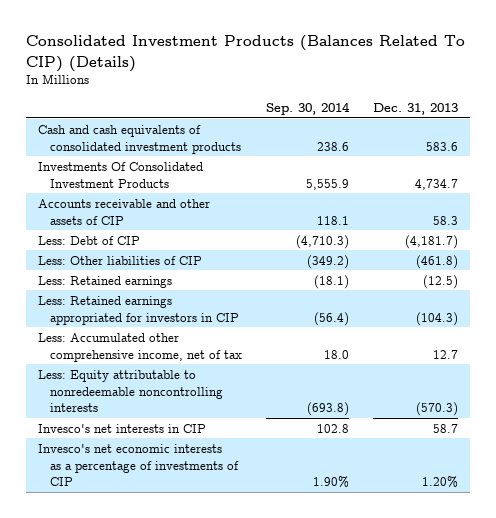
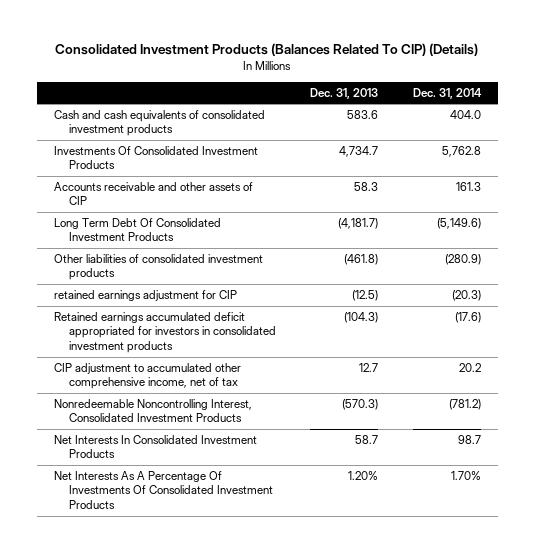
- | Sep. 30, 2014 | Dec. 31, 2013
+ | Dec. 31, 2013 | Dec. 31, 2014
- Less: Debt of CIP | (4,710.3) | (4,181.7)
- Less: Other liabilities of CIP | (349.2) | (461.8)
- Less: Retained earnings | (18.1) | (12.5)
- Less: Retained earnings appropriated for investors in CIP | (56.4) | (104.3)
- Less: Accumulated other comprehensive income, net of tax | 18.0 | 12.7
- Less: Equity attributable to nonredeemable noncontrolling interests | (693.8) | (570.3)
- Invesco's net interests in CIP | 102.8 | 58.7
- Invesco's net economic interests as a percentage of investments of CIP | 1.90% | 1.20%
+ Long Term Debt Of Consolidated Investment Products | (4,181.7) | (5,149.6)
+ Other liabilities of consolidated investment products | (461.8) | (280.9)
+ retained earnings adjustment for CIP | (12.5) | (20.3)
+ Retained earnings accumulated deficit appropriated for investors in consolidated investment products | (104.3) | (17.6)
+ CIP adjustment to accumulated other comprehensive income, net of tax | 12.7 | 20.2
+ Nonredeemable Noncontrolling Interest, Consolidated Investment Products | (570.3) | (781.2)
+ Net Interests In Consolidated Investment Products | 58.7 | 98.7
+ Net Interests As A Percentage Of Investments Of Consolidated Investment Products | 1.20% | 1.70%

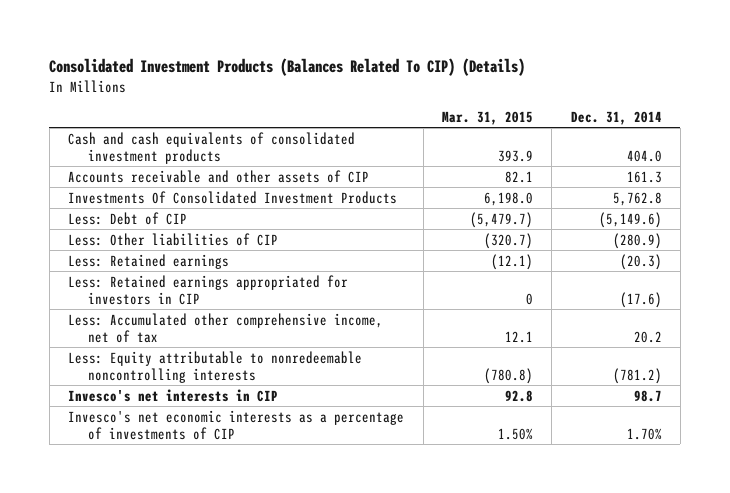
- | Dec. 31, 2013 | Dec. 31, 2014
+ | Mar. 31, 2015 | Dec. 31, 2014
- Long Term Debt Of Consolidated Investment Products | (4,181.7) | (5,149.6)
- Other liabilities of consolidated investment products | (461.8) | (280.9)
- retained earnings adjustment for CIP | (12.5) | (20.3)
- Retained earnings accumulated deficit appropriated for investors in consolidated investment products | (104.3) | (17.6)
- CIP adjustment to accumulated other comprehensive income, net of tax | 12.7 | 20.2
- Nonredeemable Noncontrolling Interest, Consolidated Investment Products | (570.3) | (781.2)
- Net Interests In Consolidated Investment Products | 58.7 | 98.7
- Net Interests As A Percentage Of Investments Of Consolidated Investment Products | 1.20% | 1.70%
moved down: Investments Of Consolidated Investment Products | 6,198.0 | 5,762.8
+ Less: Debt of CIP | (5,479.7) | (5,149.6)
+ Less: Other liabilities of CIP | (320.7) | (280.9)
+ Less: Retained earnings | (12.1) | (20.3)
+ Less: Retained earnings appropriated for investors in CIP | 0 | (17.6)
+ Less: Accumulated other comprehensive income, net of tax | 12.1 | 20.2
+ Less: Equity attributable to nonredeemable noncontrolling interests | (780.8) | (781.2)
+ Invesco's net interests in CIP | 92.8 | 98.7
+ Invesco's net economic interests as a percentage of investments of CIP | 1.50% | 1.70%

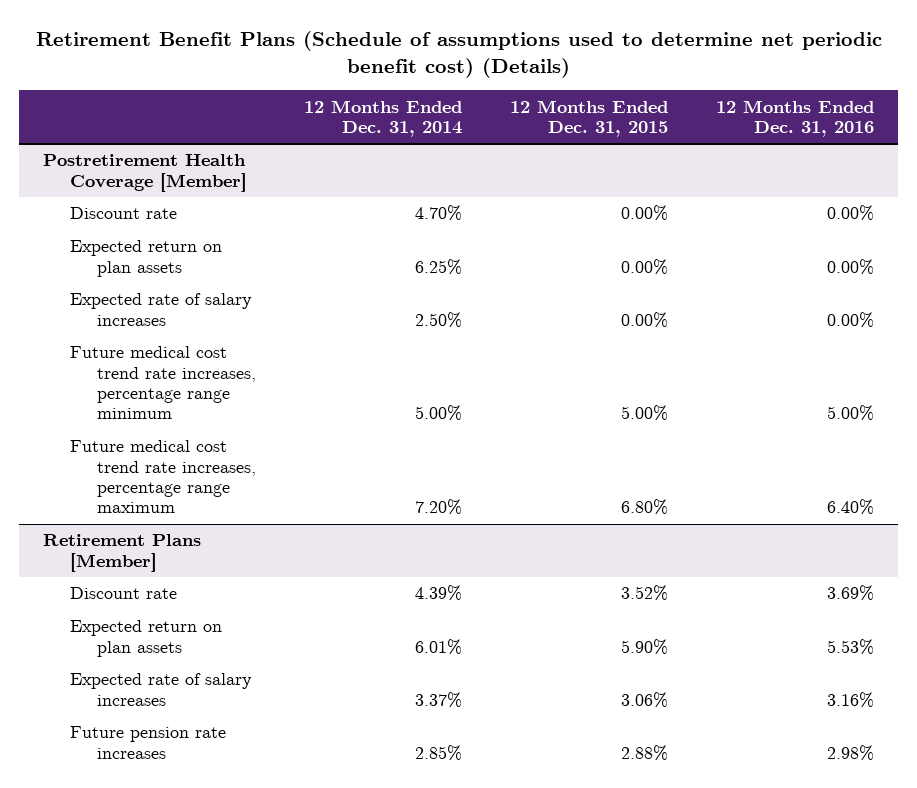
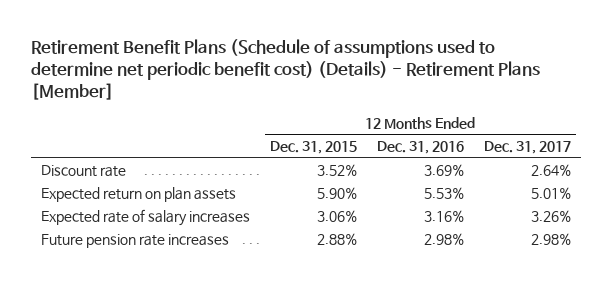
- Retirement Benefit Plans (Schedule of assumptions used to determine net periodic benefit cost) (Details)
+ Retirement Benefit Plans (Schedule of assumptions used to determine net periodic benefit cost) (Details) - Retirement Plans [Member]
- | 12 Months Ended Dec. 31, 2014 | 12 Months Ended Dec. 31, 2015 | 12 Months Ended Dec. 31, 2016
+ | 12 Months Ended Dec. 31, 2015 | 12 Months Ended Dec. 31, 2016 | 12 Months Ended Dec. 31, 2017
- Postretirement Health Coverage [Member]
- Discount rate | 4.70% | 0.00% | 0.00%
- Expected return on plan assets | 6.25% | 0.00% | 0.00%
- Expected rate of salary increases | 2.50% | 0.00% | 0.00%
- Future medical cost trend rate increases, percentage range minimum | 5.00% | 5.00% | 5.00%
- Future medical cost trend rate increases, percentage range maximum | 7.20% | 6.80% | 6.40%
- Retirement Plans [Member]

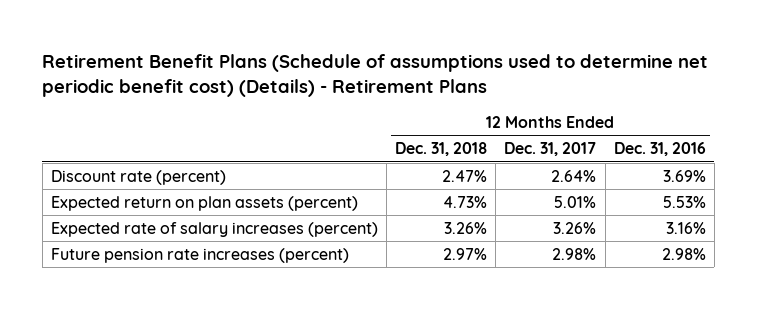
- Retirement Benefit Plans (Schedule of assumptions used to determine net periodic benefit cost) (Details) - Retirement Plans [Member]
+ Retirement Benefit Plans (Schedule of assumptions used to determine net periodic benefit cost) (Details) - Retirement Plans
- | 12 Months Ended Dec. 31, 2015 | 12 Months Ended Dec. 31, 2016 | 12 Months Ended Dec. 31, 2017
+ | 12 Months Ended Dec. 31, 2018 | 12 Months Ended Dec. 31, 2017 | 12 Months Ended Dec. 31, 2016
- Discount rate | 3.52% | 3.69% | 2.64%
- Expected return on plan assets | 5.90% | 5.53% | 5.01%
- Expected rate of salary increases | 3.06% | 3.16% | 3.26%
- Future pension rate increases | 2.88% | 2.98% | 2.98%
+ Discount rate (percent) | 2.47% | 2.64% | 3.69%
+ Expected return on plan assets (percent) | 4.73% | 5.01% | 5.53%
+ Expected rate of salary increases (percent) | 3.26% | 3.26% | 3.16%
+ Future pension rate increases (percent) | 2.97% | 2.98% | 2.98%

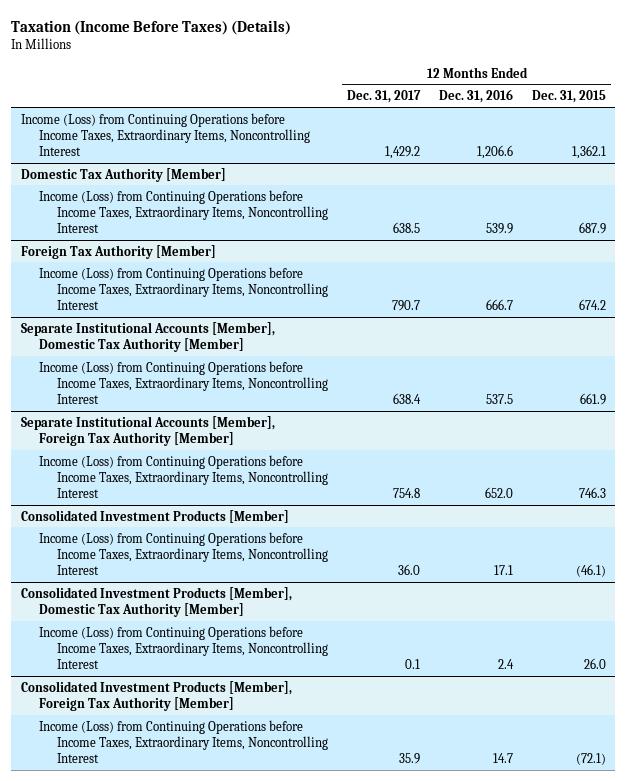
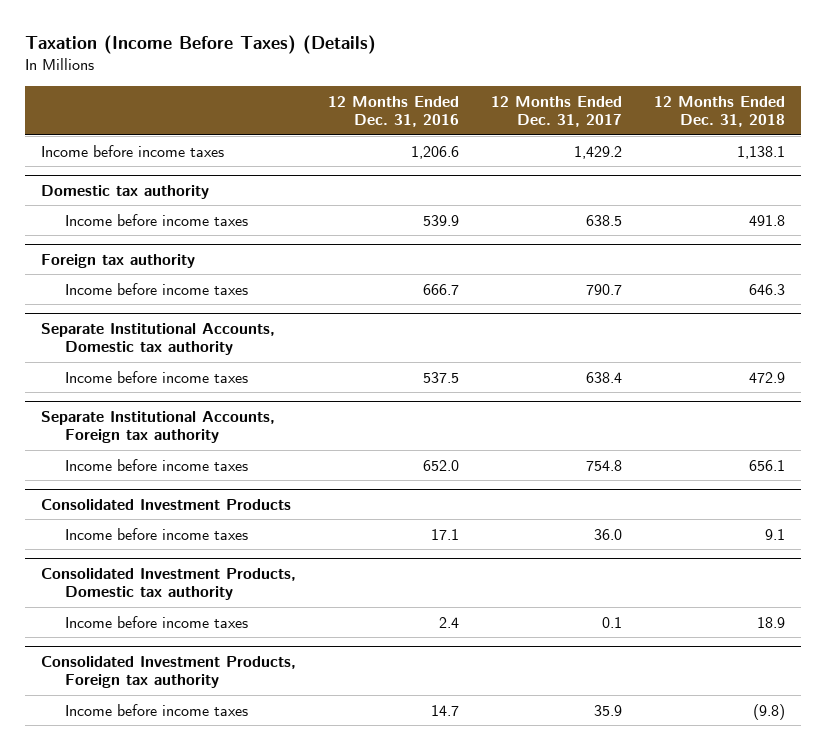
- | 12 Months Ended Dec. 31, 2017 | 12 Months Ended Dec. 31, 2016 | 12 Months Ended Dec. 31, 2015
+ | 12 Months Ended Dec. 31, 2016 | 12 Months Ended Dec. 31, 2017 | 12 Months Ended Dec. 31, 2018
- Income (Loss) from Continuing Operations before Income Taxes, Extraordinary Items, Noncontrolling Interest | 1,429.2 | 1,206.6 | 1,362.1
- Domestic Tax Authority [Member]
- Income (Loss) from Continuing Operations before Income Taxes, Extraordinary Items, Noncontrolling Interest | 638.5 | 539.9 | 687.9
- Foreign Tax Authority [Member]
- Income (Loss) from Continuing Operations before Income Taxes, Extraordinary Items, Noncontrolling Interest | 790.7 | 666.7 | 674.2
- Separate Institutional Accounts [Member], Domestic Tax Authority [Member]
- Income (Loss) from Continuing Operations before Income Taxes, Extraordinary Items, Noncontrolling Interest | 638.4 | 537.5 | 661.9
- Separate Institutional Accounts [Member], Foreign Tax Authority [Member]
- Income (Loss) from Continuing Operations before Income Taxes, Extraordinary Items, Noncontrolling Interest | 754.8 | 652.0 | 746.3
- Consolidated Investment Products [Member]
- Income (Loss) from Continuing Operations before Income Taxes, Extraordinary Items, Noncontrolling Interest | 36.0 | 17.1 | (46.1)
- Consolidated Investment Products [Member], Domestic Tax Authority [Member]
- Income (Loss) from Continuing Operations before Income Taxes, Extraordinary Items, Noncontrolling Interest | 0.1 | 2.4 | 26.0
- Consolidated Investment Products [Member], Foreign Tax Authority [Member]
- Income (Loss) from Continuing Operations before Income Taxes, Extraordinary Items, Noncontrolling Interest | 35.9 | 14.7 | (72.1)
+ Income before income taxes | 1,206.6 | 1,429.2 | 1,138.1
+ Domestic tax authority
+ Income before income taxes | 539.9 | 638.5 | 491.8
+ Foreign tax authority
+ Income before income taxes | 666.7 | 790.7 | 646.3
+ Separate Institutional Accounts, Domestic tax authority
+ Income before income taxes | 537.5 | 638.4 | 472.9
+ Separate Institutional Accounts, Foreign tax authority
+ Income before income taxes | 652.0 | 754.8 | 656.1
+ Consolidated Investment Products
+ Income before income taxes | 17.1 | 36.0 | 9.1
+ Consolidated Investment Products, Domestic tax authority
+ Income before income taxes | 2.4 | 0.1 | 18.9
+ Consolidated Investment Products, Foreign tax authority
+ Income before income taxes | 14.7 | 35.9 | (9.8)

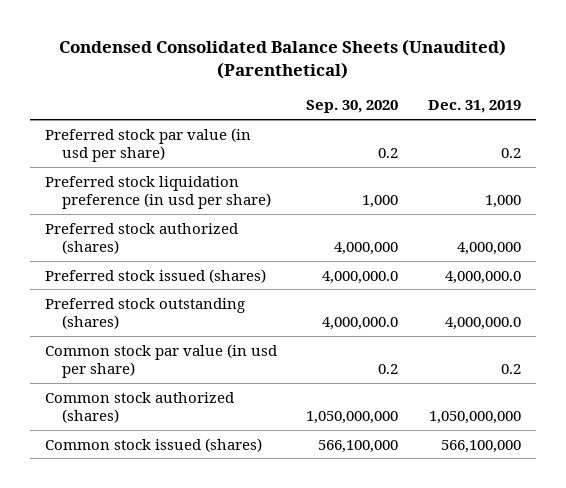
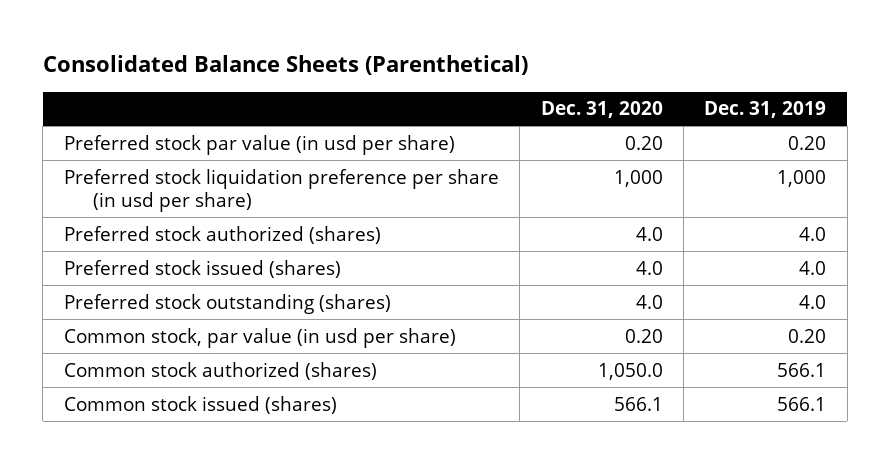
- Condensed Consolidated Balance Sheets (Unaudited) (Parenthetical)
+ Consolidated Balance Sheets (Parenthetical)
- | Sep. 30, 2020 | Dec. 31, 2019
+ | Dec. 31, 2020 | Dec. 31, 2019
- Preferred stock par value (in usd per share) | 0.2 | 0.2
- Preferred stock liquidation preference (in usd per share) | 1,000 | 1,000
- Preferred stock authorized (shares) | 4,000,000 | 4,000,000
- Preferred stock issued (shares) | 4,000,000.0 | 4,000,000.0
- Preferred stock outstanding (shares) | 4,000,000.0 | 4,000,000.0
- Common stock par value (in usd per share) | 0.2 | 0.2
- Common stock authorized (shares) | 1,050,000,000 | 1,050,000,000
- Common stock issued (shares) | 566,100,000 | 566,100,000
+ Preferred stock par value (in usd per share) | 0.20 | 0.20
+ Preferred stock liquidation preference per share (in usd per share) | 1,000 | 1,000
+ Preferred stock authorized (shares) | 4.0 | 4.0
+ Preferred stock issued (shares) | 4.0 | 4.0
+ Preferred stock outstanding (shares) | 4.0 | 4.0
+ Common stock, par value (in usd per share) | 0.20 | 0.20
+ Common stock authorized (shares) | 1,050.0 | 566.1
+ Common stock issued (shares) | 566.1 | 566.1

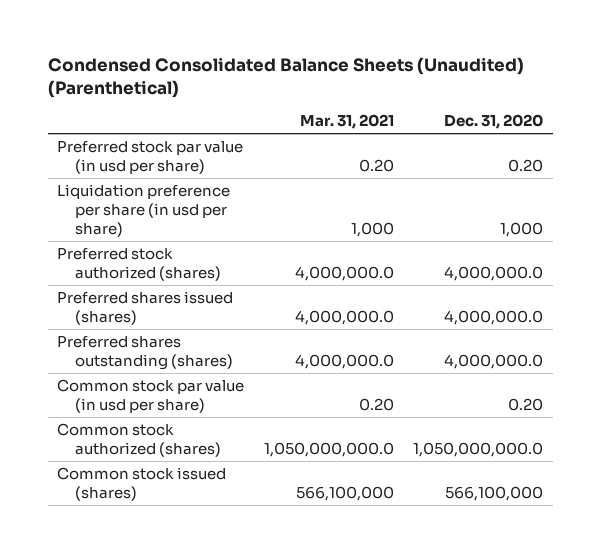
- Consolidated Balance Sheets (Parenthetical)
+ Condensed Consolidated Balance Sheets (Unaudited) (Parenthetical)
- | Dec. 31, 2020 | Dec. 31, 2019
+ | Mar. 31, 2021 | Dec. 31, 2020
- Preferred stock liquidation preference per share (in usd per share) | 1,000 | 1,000
- Preferred stock authorized (shares) | 4.0 | 4.0
- Preferred stock issued (shares) | 4.0 | 4.0
- Preferred stock outstanding (shares) | 4.0 | 4.0
- Common stock, par value (in usd per share) | 0.20 | 0.20
- Common stock authorized (shares) | 1,050.0 | 566.1
- Common stock issued (shares) | 566.1 | 566.1
+ Liquidation preference per share (in usd per share) | 1,000 | 1,000
+ Preferred stock authorized (shares) | 4,000,000.0 | 4,000,000.0
+ Preferred shares issued (shares) | 4,000,000.0 | 4,000,000.0
+ Preferred shares outstanding (shares) | 4,000,000.0 | 4,000,000.0
+ Common stock par value (in usd per share) | 0.20 | 0.20
+ Common stock authorized (shares) | 1,050,000,000.0 | 1,050,000,000.0
+ Common stock issued (shares) | 566,100,000 | 566,100,000

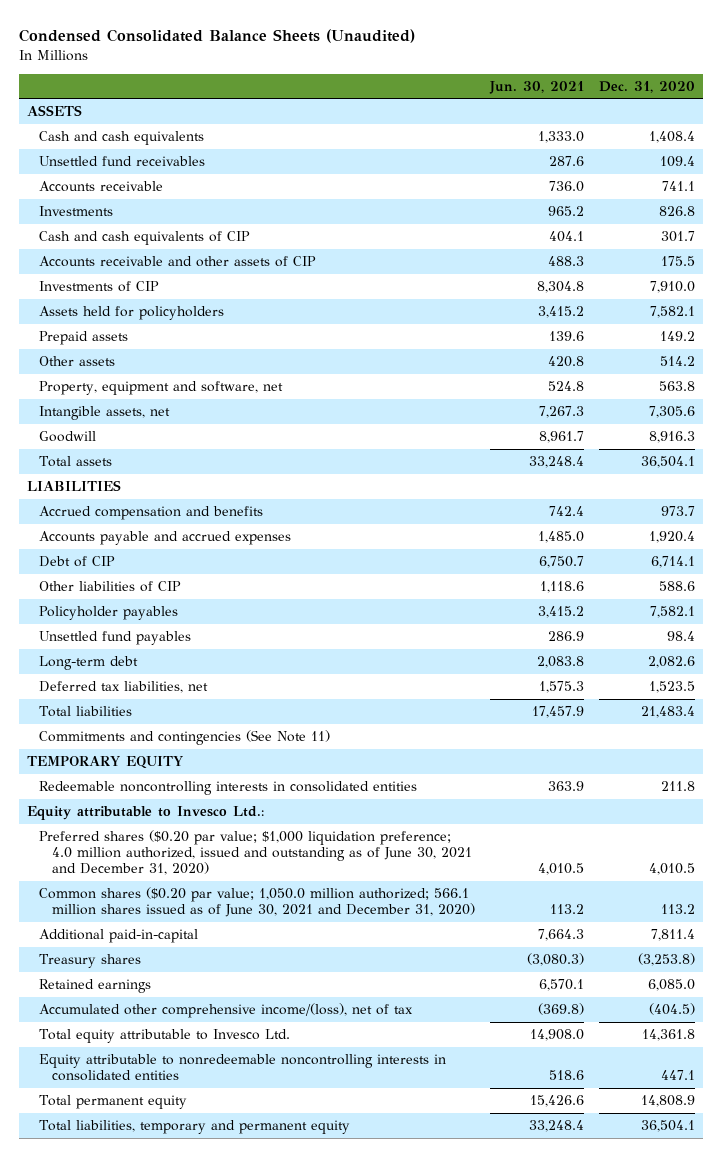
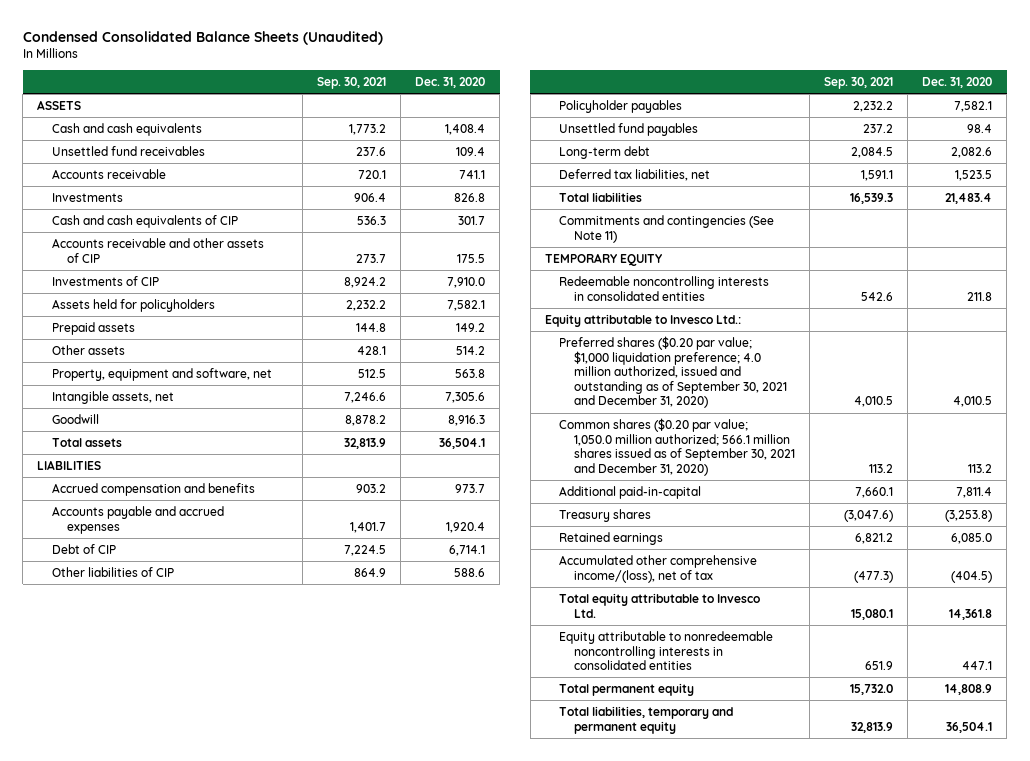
- | Jun. 30, 2021 | Dec. 31, 2020
+ | Sep. 30, 2021 | Dec. 31, 2020
- Preferred shares ($0.20 par value; $1,000 liquidation preference; 4.0 million authorized, issued and outstanding as of June 30, 2021 and December 31, 2020) | 4,010.5 | 4,010.5
- Common shares ($0.20 par value; 1,050.0 million authorized; 566.1 million shares issued as of June 30, 2021 and December 31, 2020) | 113.2 | 113.2
+ Preferred shares ($0.20 par value; $1,000 liquidation preference; 4.0 million authorized, issued and outstanding as of September 30, 2021 and December 31, 2020) | 4,010.5 | 4,010.5
+ Common shares ($0.20 par value; 1,050.0 million authorized; 566.1 million shares issued as of September 30, 2021 and December 31, 2020) | 113.2 | 113.2

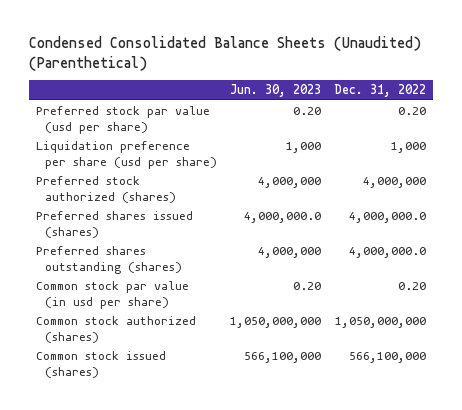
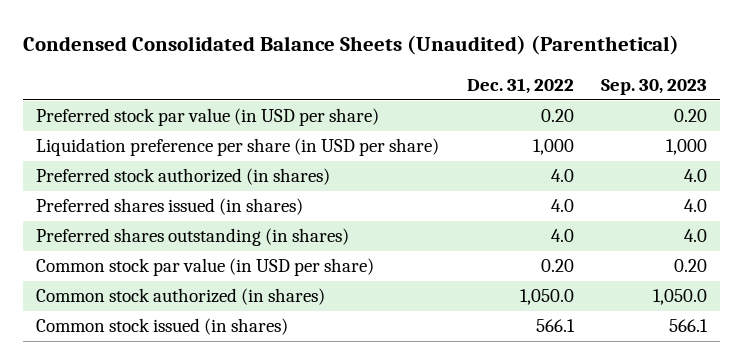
- | Jun. 30, 2023 | Dec. 31, 2022
+ | Dec. 31, 2022 | Sep. 30, 2023
- Preferred stock par value (usd per share) | 0.20 | 0.20
- Liquidation preference per share (usd per share) | 1,000 | 1,000
- Preferred stock authorized (shares) | 4,000,000 | 4,000,000
- Preferred shares issued (shares) | 4,000,000.0 | 4,000,000.0
- Preferred shares outstanding (shares) | 4,000,000 | 4,000,000.0
- Common stock par value (in usd per share) | 0.20 | 0.20
- Common stock authorized (shares) | 1,050,000,000 | 1,050,000,000
- Common stock issued (shares) | 566,100,000 | 566,100,000
+ Preferred stock par value (in USD per share) | 0.20 | 0.20
+ Liquidation preference per share (in USD per share) | 1,000 | 1,000
+ Preferred stock authorized (in shares) | 4.0 | 4.0
+ Preferred shares issued (in shares) | 4.0 | 4.0
+ Preferred shares outstanding (in shares) | 4.0 | 4.0
+ Common stock par value (in USD per share) | 0.20 | 0.20
+ Common stock authorized (in shares) | 1,050.0 | 1,050.0
+ Common stock issued (in shares) | 566.1 | 566.1

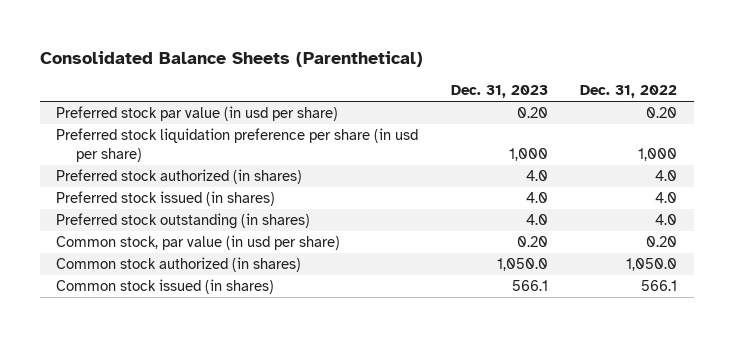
- Condensed Consolidated Balance Sheets (Unaudited) (Parenthetical)
+ Consolidated Balance Sheets (Parenthetical)
- | Dec. 31, 2022 | Sep. 30, 2023
+ | Dec. 31, 2023 | Dec. 31, 2022
- Preferred stock par value (in USD per share) | 0.20 | 0.20
- Liquidation preference per share (in USD per share) | 1,000 | 1,000
+ Preferred stock par value (in usd per share) | 0.20 | 0.20
+ Preferred stock liquidation preference per share (in usd per share) | 1,000 | 1,000
- Preferred shares issued (in shares) | 4.0 | 4.0
- Preferred shares outstanding (in shares) | 4.0 | 4.0
- Common stock par value (in USD per share) | 0.20 | 0.20
+ Preferred stock issued (in shares) | 4.0 | 4.0
+ Preferred stock outstanding (in shares) | 4.0 | 4.0
+ Common stock, par value (in usd per share) | 0.20 | 0.20

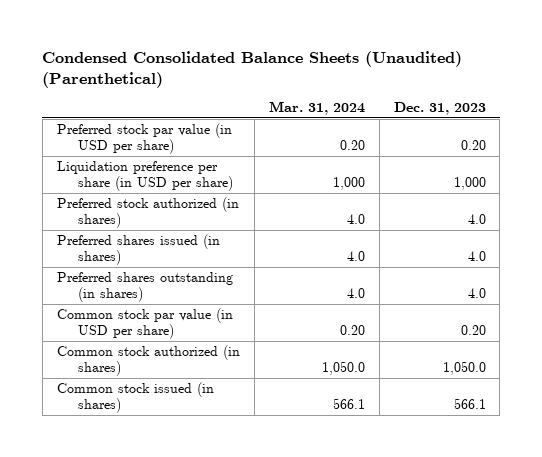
- Consolidated Balance Sheets (Parenthetical)
+ Condensed Consolidated Balance Sheets (Unaudited) (Parenthetical)
- | Dec. 31, 2023 | Dec. 31, 2022
+ | Mar. 31, 2024 | Dec. 31, 2023
- Preferred stock par value (in usd per share) | 0.20 | 0.20
- Preferred stock liquidation preference per share (in usd per share) | 1,000 | 1,000
+ Preferred stock par value (in USD per share) | 0.20 | 0.20
+ Liquidation preference per share (in USD per share) | 1,000 | 1,000
- Preferred stock issued (in shares) | 4.0 | 4.0
- Preferred stock outstanding (in shares) | 4.0 | 4.0
- Common stock, par value (in usd per share) | 0.20 | 0.20
+ Preferred shares issued (in shares) | 4.0 | 4.0
+ Preferred shares outstanding (in shares) | 4.0 | 4.0
+ Common stock par value (in USD per share) | 0.20 | 0.20

